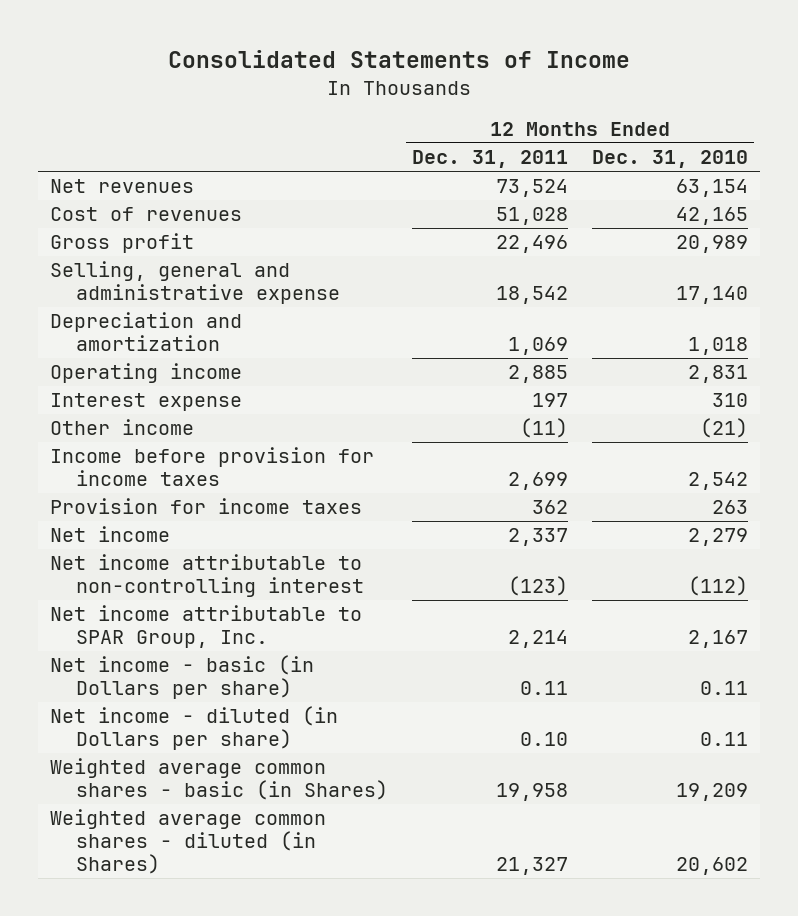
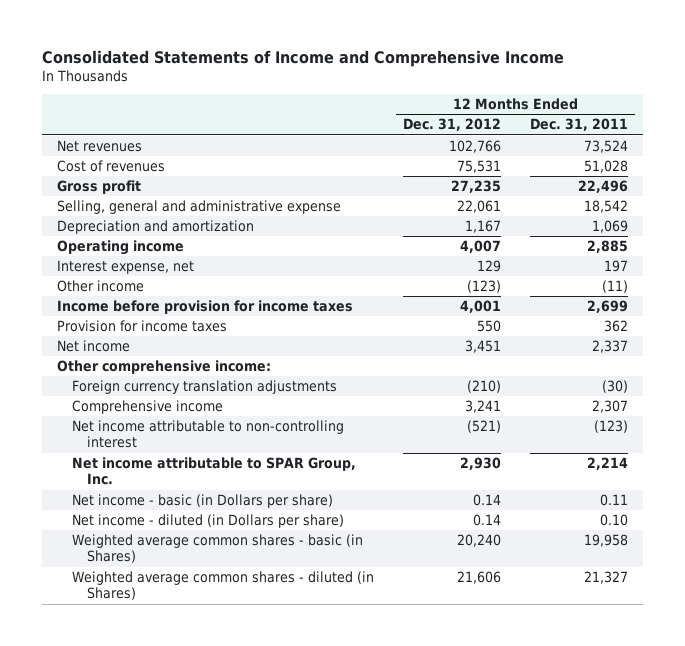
- Consolidated Statements of Income
+ Consolidated Statements of Income and Comprehensive Income
- | 12 Months Ended Dec. 31, 2011 | 12 Months Ended Dec. 31, 2010
+ | 12 Months Ended Dec. 31, 2012 | 12 Months Ended Dec. 31, 2011
- Interest expense | 197 | 310
+ Interest expense, net | 129 | 197
+ Other comprehensive income:
+ Foreign currency translation adjustments | (210) | (30)
+ Comprehensive income | 3,241 | 2,307

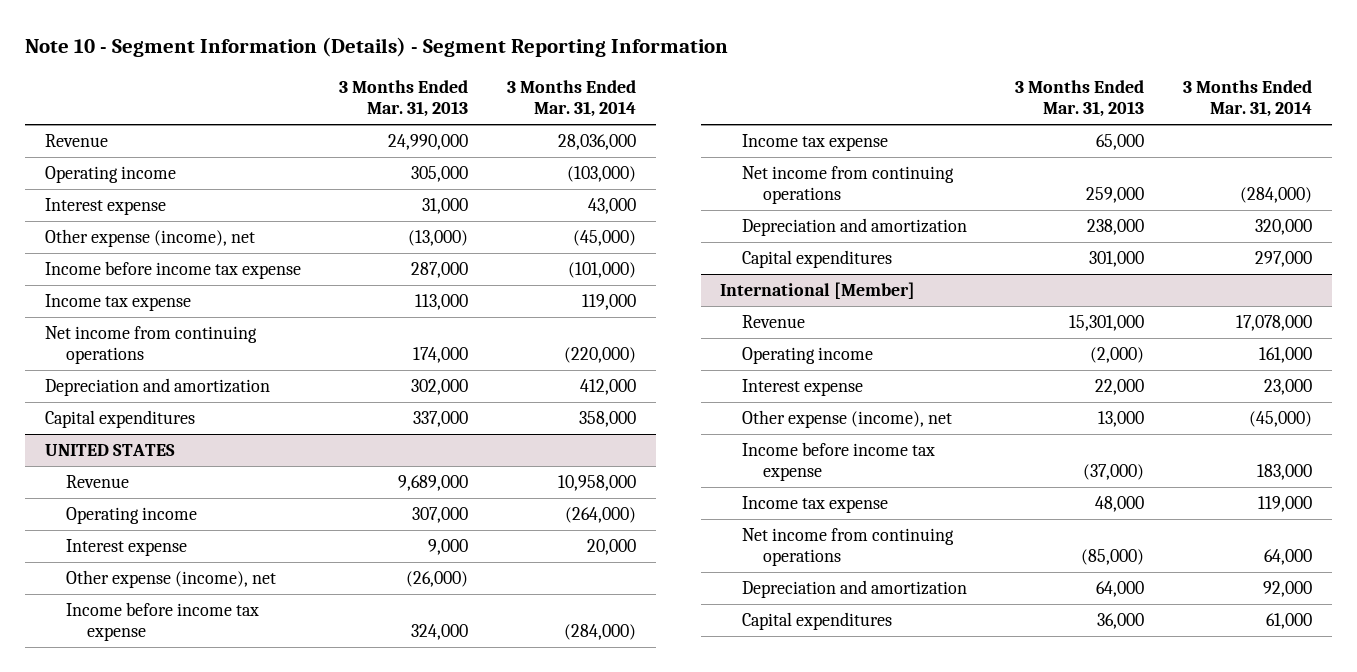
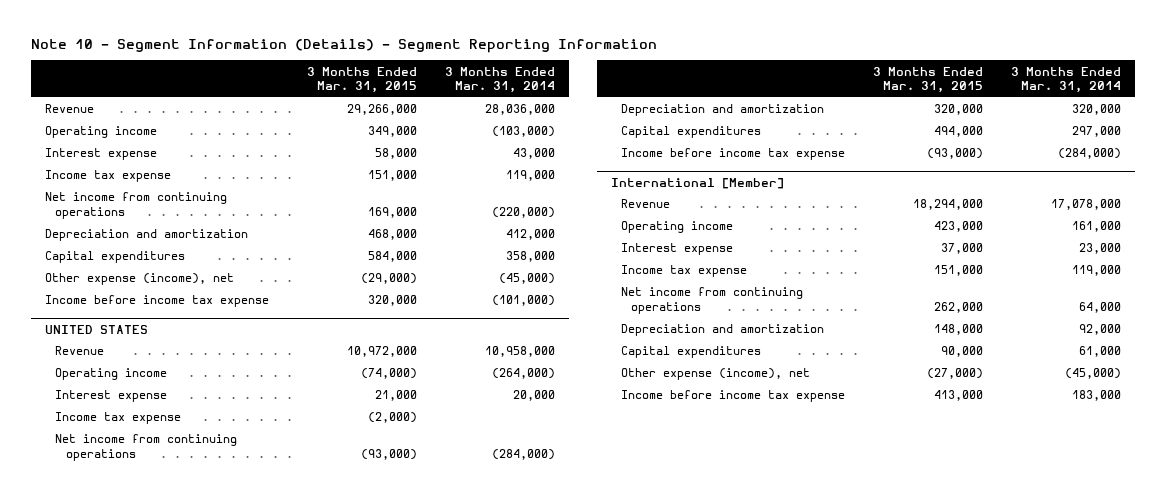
- | 3 Months Ended Mar. 31, 2013 | 3 Months Ended Mar. 31, 2014
+ | 3 Months Ended Mar. 31, 2015 | 3 Months Ended Mar. 31, 2014
moved down: Other expense (income), net | (29,000) | (45,000)
moved down: Income before income tax expense | 320,000 | (101,000)
@ UNITED STATES
- Other expense (income), net | (26,000) |
moved down: Income before income tax expense | (93,000) | (284,000)
@ International [Member]
moved down: Other expense (income), net | (27,000) | (45,000)
moved down: Income before income tax expense | 413,000 | 183,000

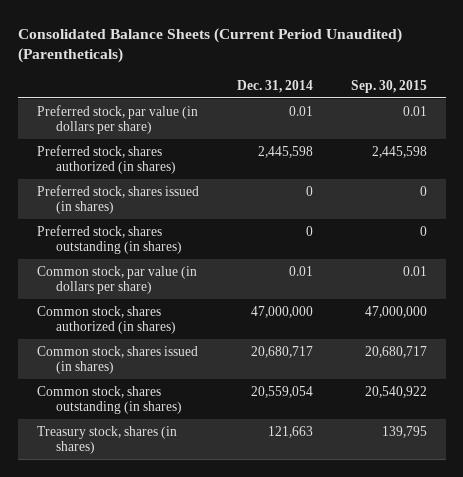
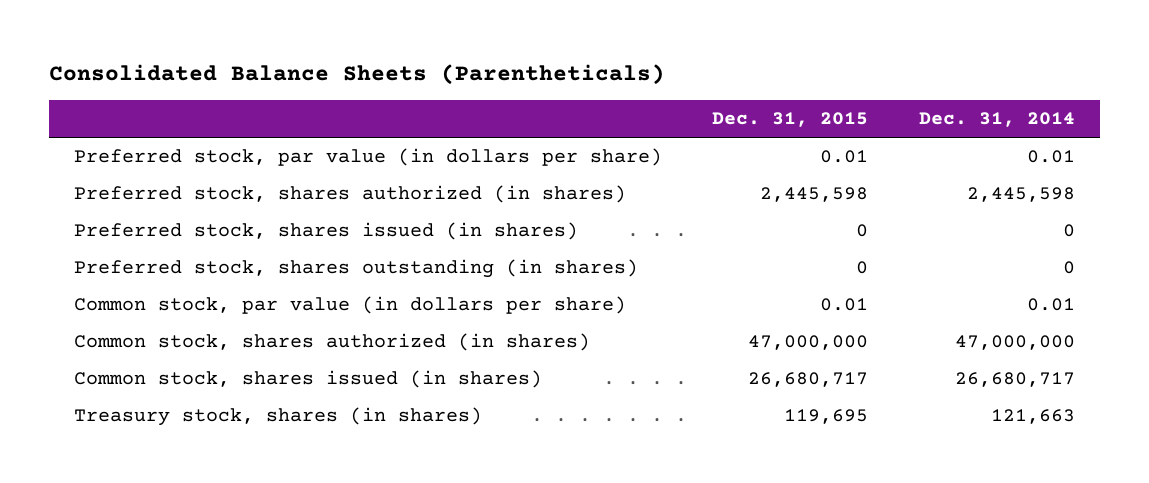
- Consolidated Balance Sheets (Current Period Unaudited) (Parentheticals)
+ Consolidated Balance Sheets (Parentheticals)
- | Dec. 31, 2014 | Sep. 30, 2015
+ | Dec. 31, 2015 | Dec. 31, 2014
- Common stock, shares issued (in shares) | 20,680,717 | 20,680,717
- Common stock, shares outstanding (in shares) | 20,559,054 | 20,540,922
+ Common stock, shares issued (in shares) | 26,680,717 | 26,680,717

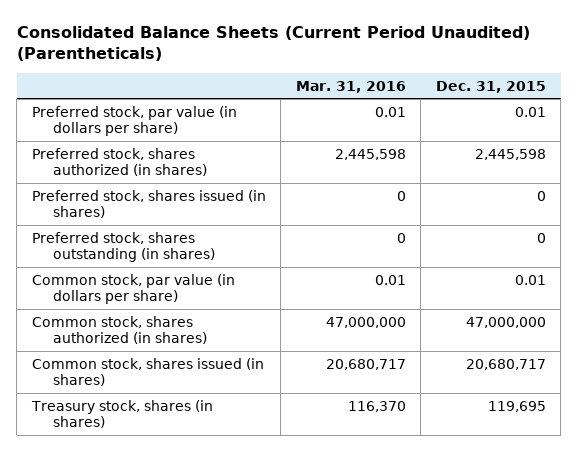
- Consolidated Balance Sheets (Parentheticals)
+ Consolidated Balance Sheets (Current Period Unaudited) (Parentheticals)
- | Dec. 31, 2015 | Dec. 31, 2014
+ | Mar. 31, 2016 | Dec. 31, 2015
- Common stock, shares issued (in shares) | 26,680,717 | 26,680,717
+ Common stock, shares issued (in shares) | 20,680,717 | 20,680,717

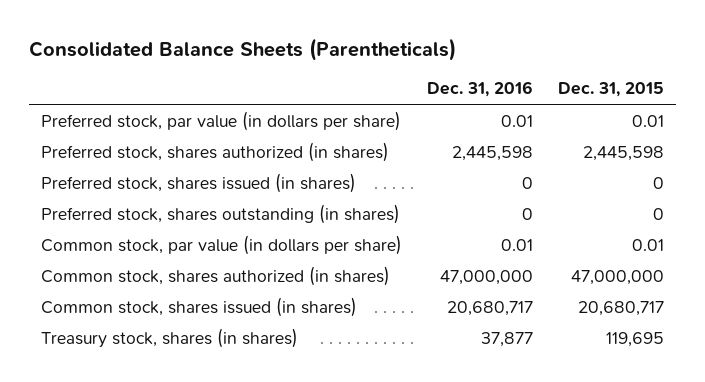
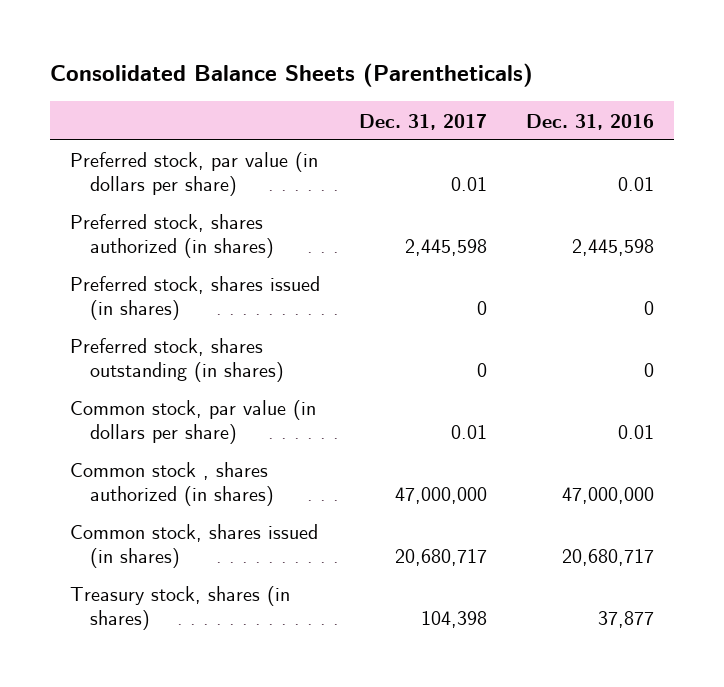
- | Dec. 31, 2016 | Dec. 31, 2015
+ | Dec. 31, 2017 | Dec. 31, 2016
- Common stock, shares authorized (in shares) | 47,000,000 | 47,000,000
+ Common stock , shares authorized (in shares) | 47,000,000 | 47,000,000

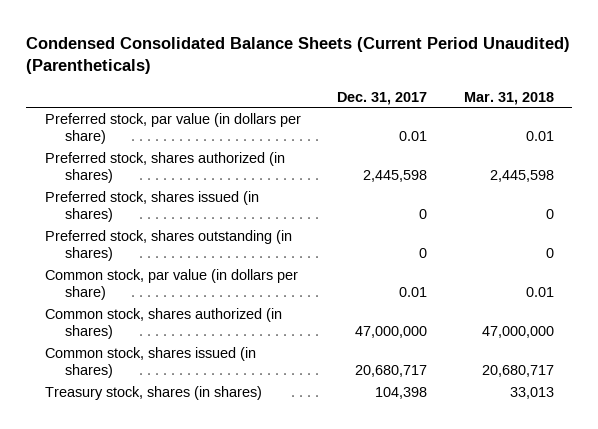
- Consolidated Balance Sheets (Parentheticals)
+ Condensed Consolidated Balance Sheets (Current Period Unaudited) (Parentheticals)
- | Dec. 31, 2017 | Dec. 31, 2016
+ | Dec. 31, 2017 | Mar. 31, 2018
- Common stock , shares authorized (in shares) | 47,000,000 | 47,000,000
+ Common stock, shares authorized (in shares) | 47,000,000 | 47,000,000

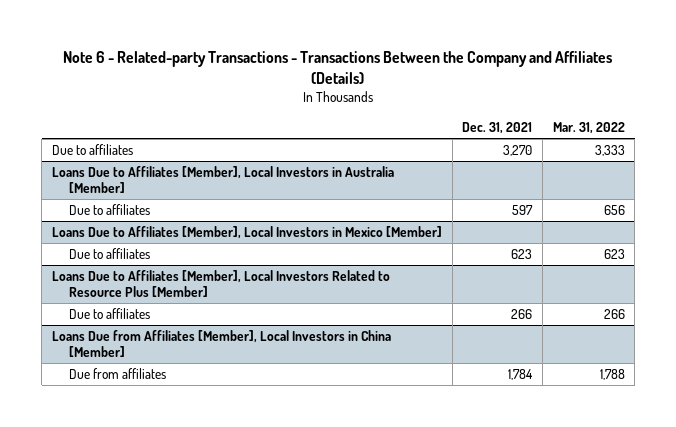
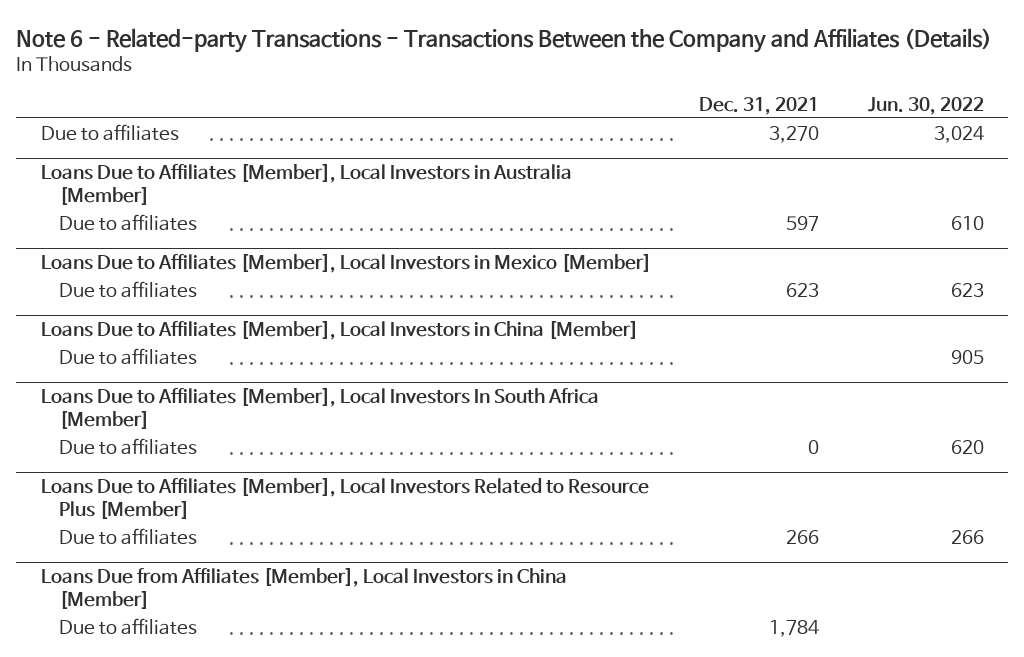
- | Dec. 31, 2021 | Mar. 31, 2022
+ | Dec. 31, 2021 | Jun. 30, 2022
+ Loans Due to Affiliates [Member], Local Investors in China [Member]
+ Due to affiliates | | 905
+ Loans Due to Affiliates [Member], Local Investors In South Africa [Member]
+ Due to affiliates | 0 | 620
@ Loans Due from Affiliates [Member], Local Investors in China [Member]
- Due from affiliates | 1,784 | 1,788
+ Due to affiliates | 1,784 |

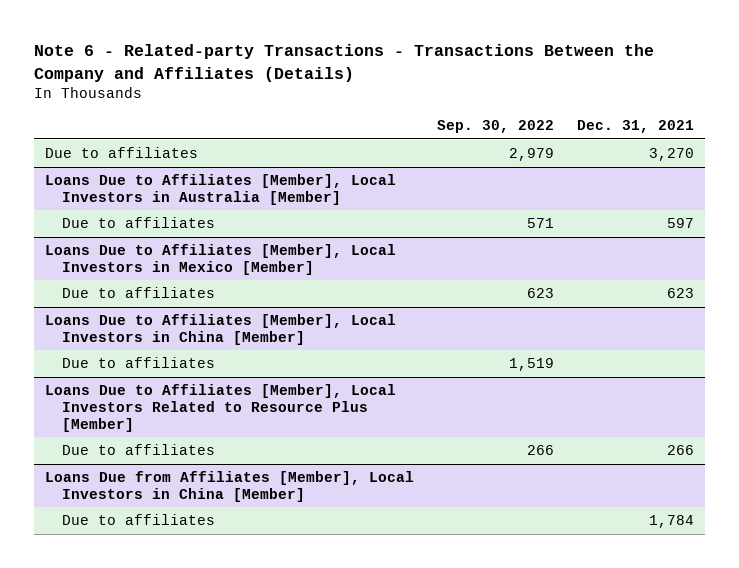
- | Dec. 31, 2021 | Jun. 30, 2022
+ | Sep. 30, 2022 | Dec. 31, 2021
- Loans Due to Affiliates [Member], Local Investors In South Africa [Member]
- Due to affiliates | 0 | 620

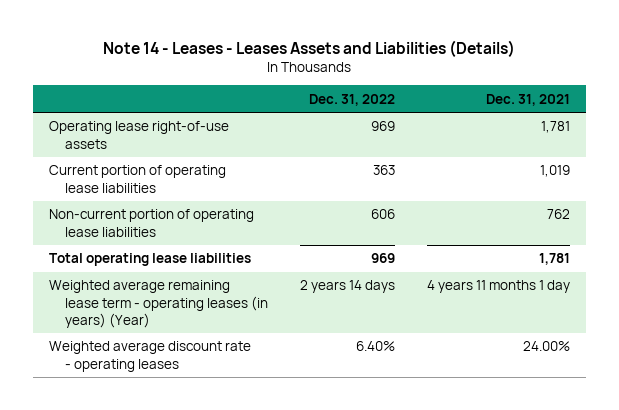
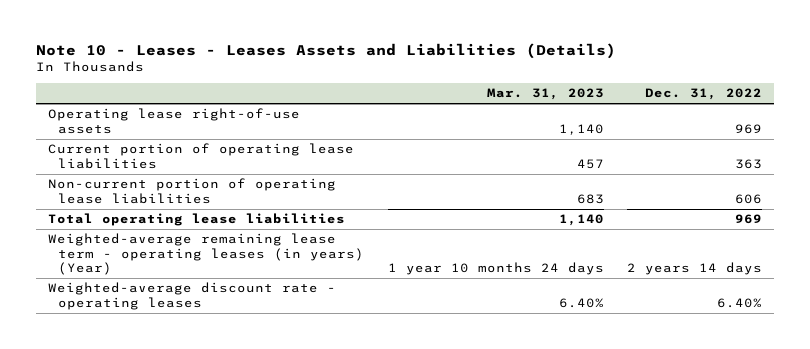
- Note 14 - Leases - Leases Assets and Liabilities (Details)
+ Note 10 - Leases - Leases Assets and Liabilities (Details)
- | Dec. 31, 2022 | Dec. 31, 2021
+ | Mar. 31, 2023 | Dec. 31, 2022
- Weighted average remaining lease term - operating leases (in years) (Year) | 2 years 14 days | 4 years 11 months 1 day
- Weighted average discount rate - operating leases | 6.40% | 24.00%
+ Weighted-average remaining lease term - operating leases (in years) (Year) | 1 year 10 months 24 days | 2 years 14 days
+ Weighted-average discount rate - operating leases | 6.40% | 6.40%

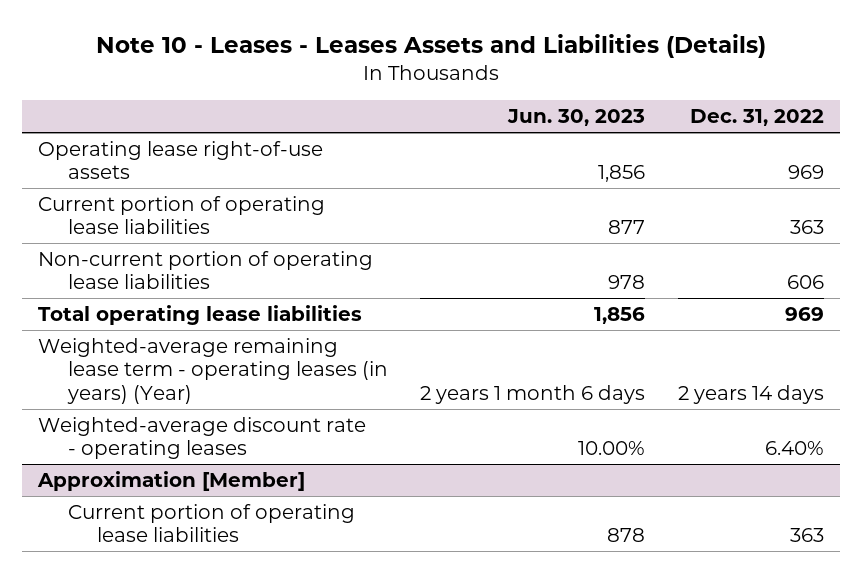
- | Mar. 31, 2023 | Dec. 31, 2022
+ | Jun. 30, 2023 | Dec. 31, 2022
+ Approximation [Member]
+ Current portion of operating lease liabilities | 878 | 363

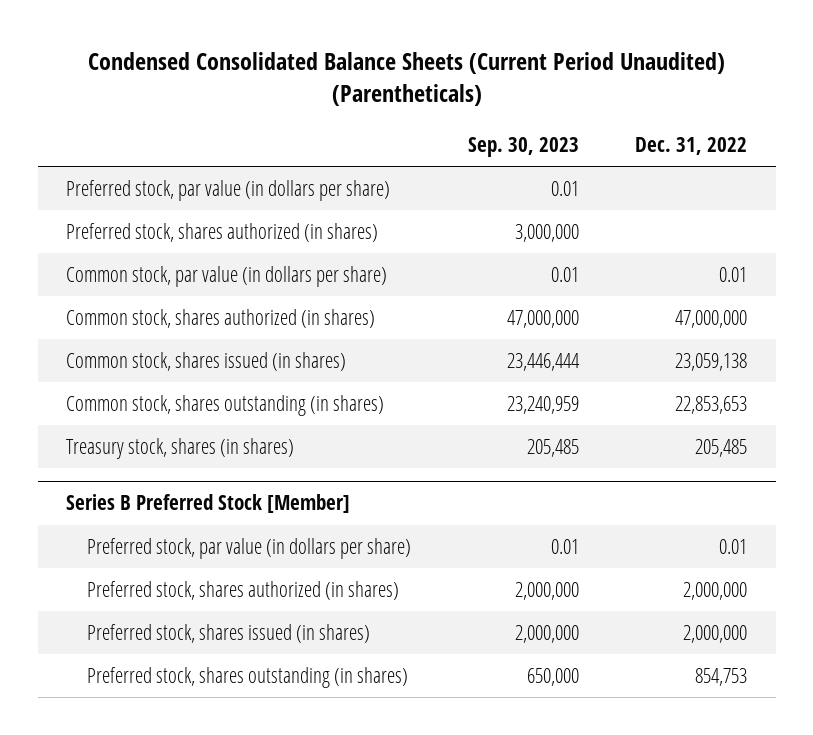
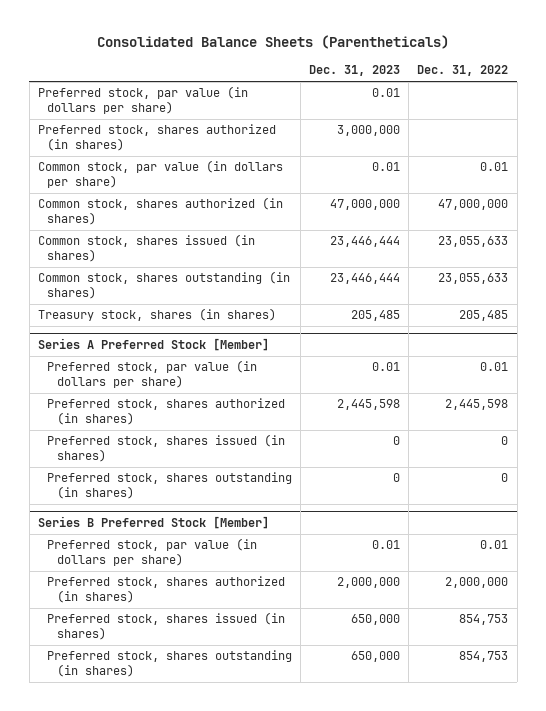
- Condensed Consolidated Balance Sheets (Current Period Unaudited) (Parentheticals)
+ Consolidated Balance Sheets (Parentheticals)
- | Sep. 30, 2023 | Dec. 31, 2022
+ | Dec. 31, 2023 | Dec. 31, 2022
- Common stock, shares issued (in shares) | 23,446,444 | 23,059,138
- Common stock, shares outstanding (in shares) | 23,240,959 | 22,853,653
+ Common stock, shares issued (in shares) | 23,446,444 | 23,055,633
+ Common stock, shares outstanding (in shares) | 23,446,444 | 23,055,633
+ Series A Preferred Stock [Member]
+ Preferred stock, par value (in dollars per share) | 0.01 | 0.01
+ Preferred stock, shares authorized (in shares) | 2,445,598 | 2,445,598
+ Preferred stock, shares issued (in shares) | 0 | 0
+ Preferred stock, shares outstanding (in shares) | 0 | 0
@ Series B Preferred Stock [Member]
- Preferred stock, shares issued (in shares) | 2,000,000 | 2,000,000
+ Preferred stock, shares issued (in shares) | 650,000 | 854,753

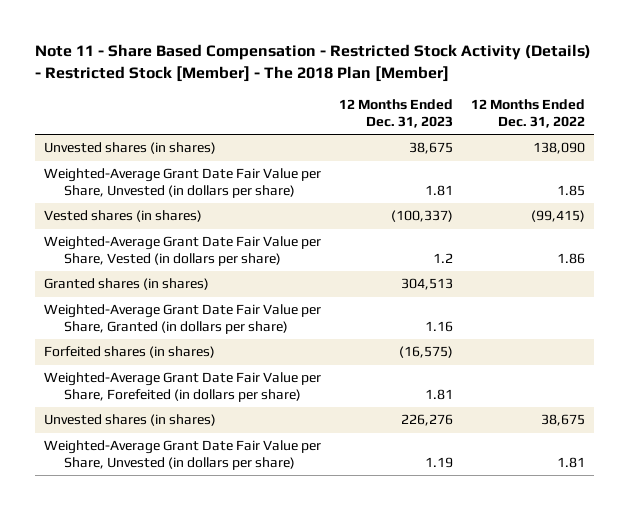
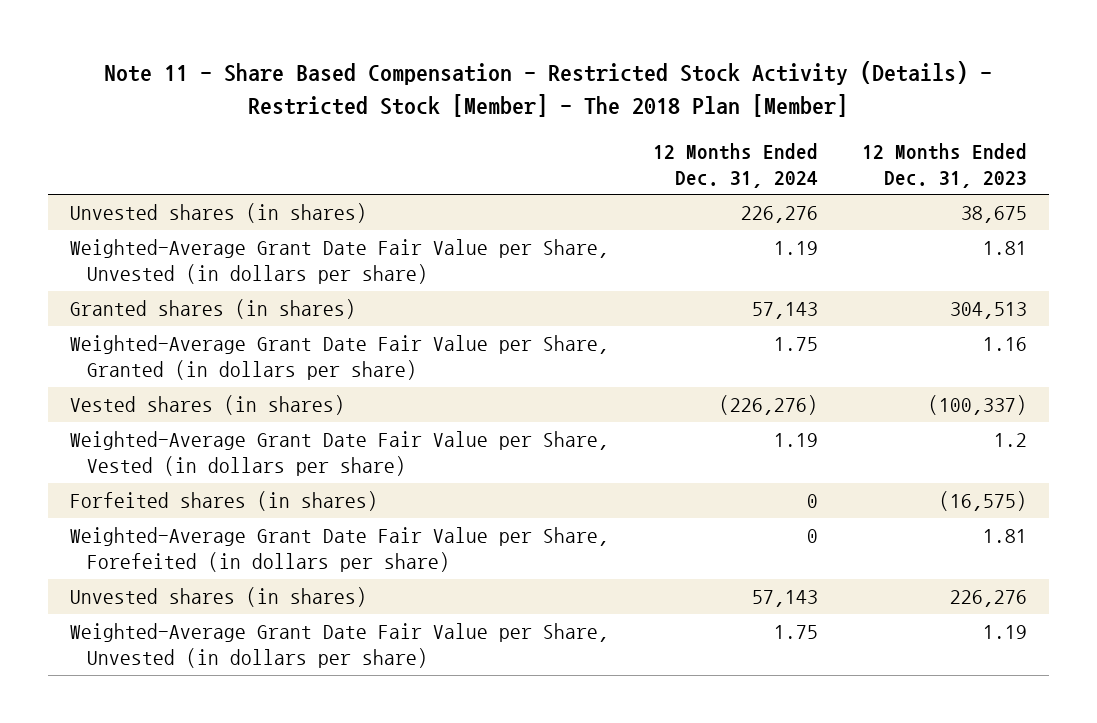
- | 12 Months Ended Dec. 31, 2023 | 12 Months Ended Dec. 31, 2022
+ | 12 Months Ended Dec. 31, 2024 | 12 Months Ended Dec. 31, 2023
moved down: Vested shares (in shares) | (226,276) | (100,337)
moved down: Weighted-Average Grant Date Fair Value per Share, Vested (in dollars per share) | 1.19 | 1.2

